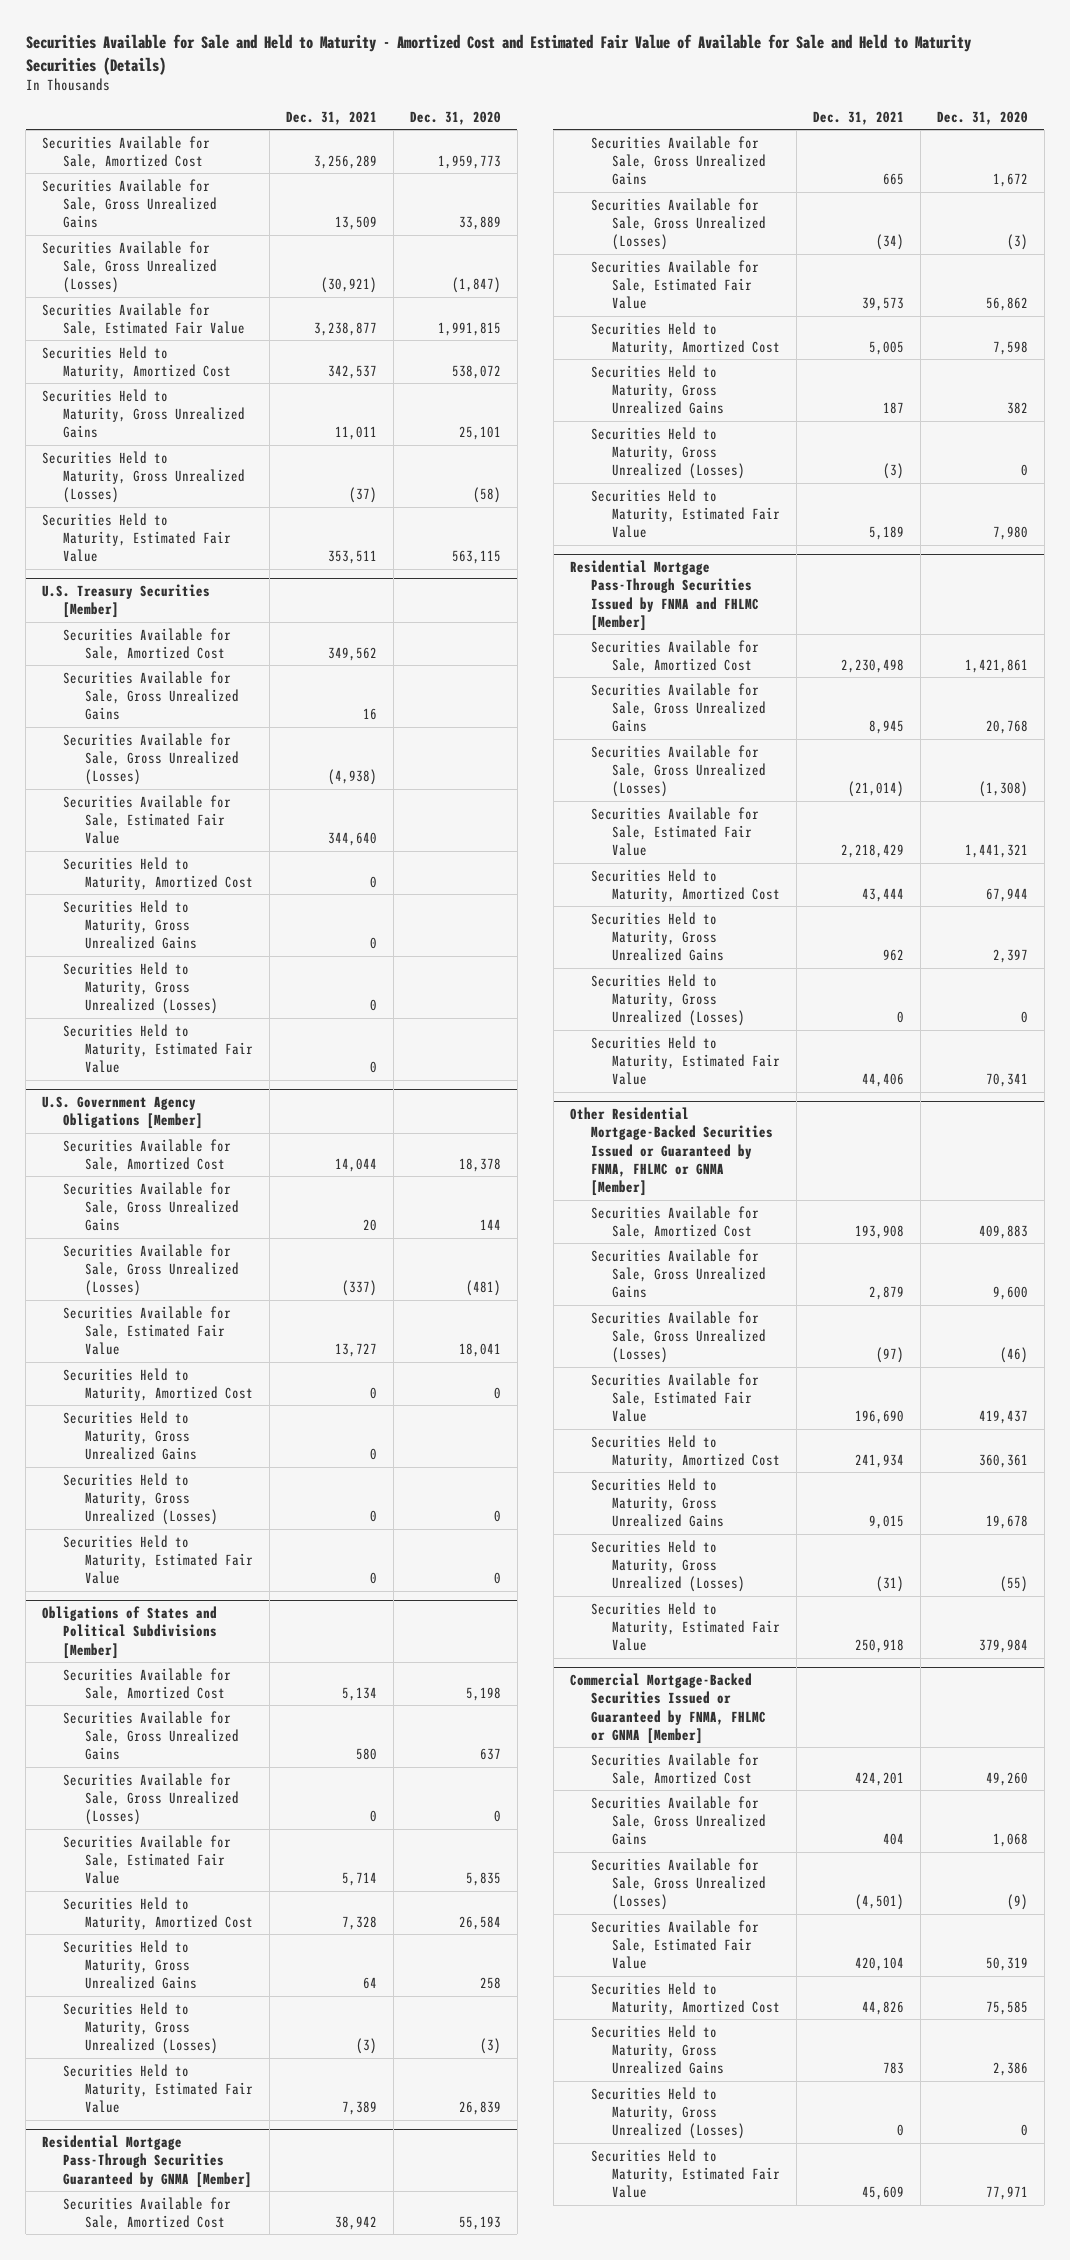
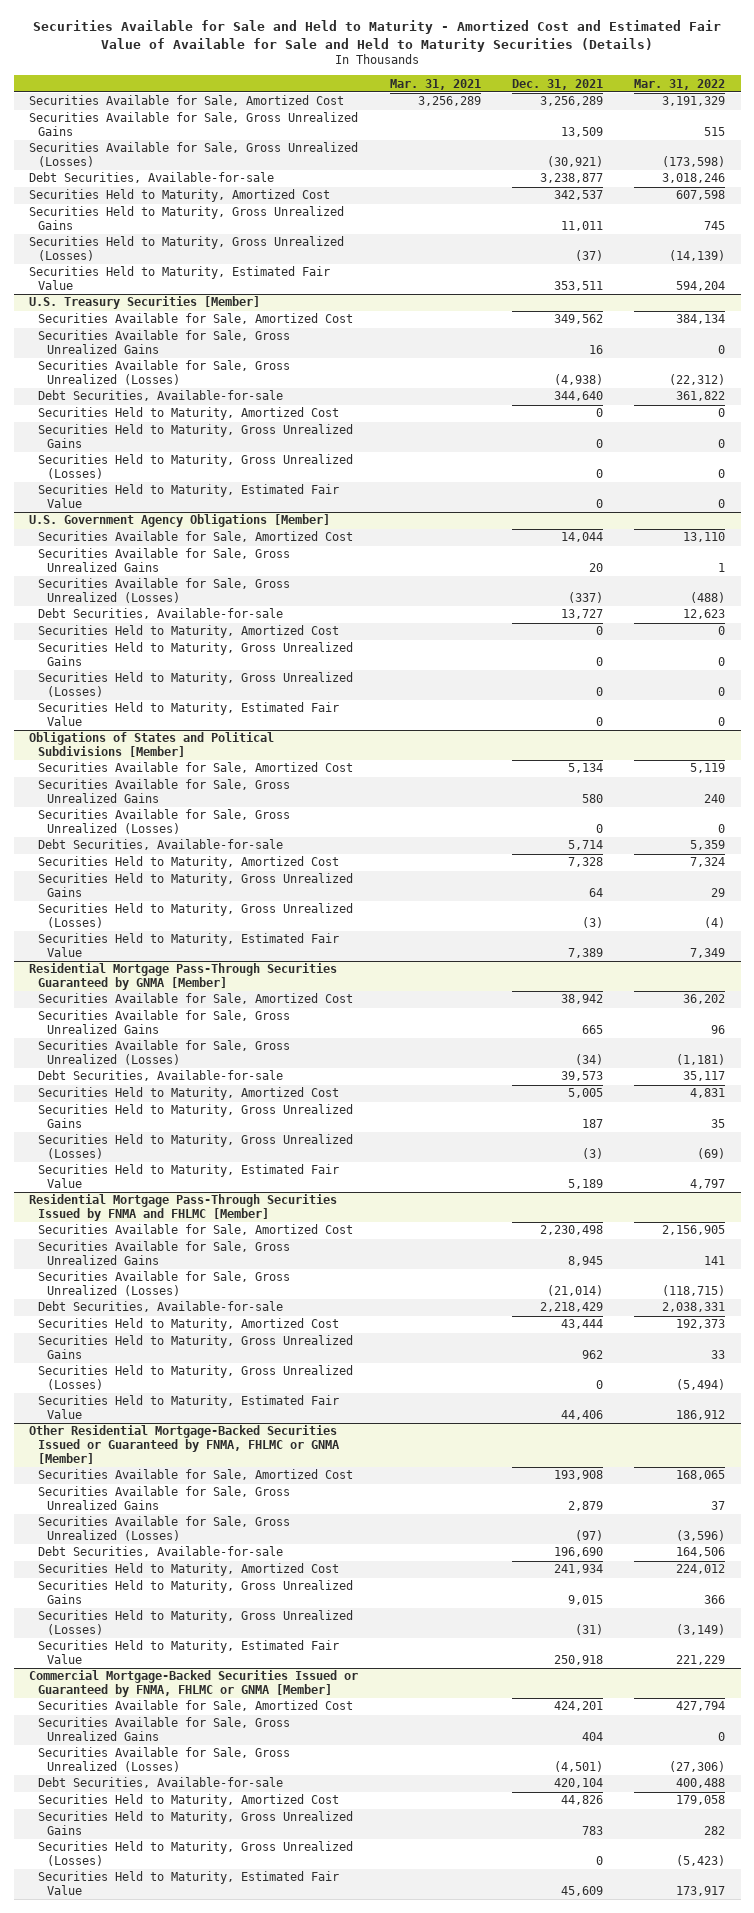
- | Dec. 31, 2021 | Dec. 31, 2020
+ | Mar. 31, 2021 | Dec. 31, 2021 | Mar. 31, 2022
- Securities Available for Sale, Estimated Fair Value | 3,238,877 | 1,991,815
+ Debt Securities, Available-for-sale | | 3,238,877 | 3,018,246
@ U.S. Treasury Securities [Member]
- Securities Available for Sale, Estimated Fair Value | 344,640 |
+ Debt Securities, Available-for-sale | | 344,640 | 361,822
@ U.S. Government Agency Obligations [Member]
- Securities Available for Sale, Estimated Fair Value | 13,727 | 18,041
+ Debt Securities, Available-for-sale | | 13,727 | 12,623
@ Obligations of States and Political Subdivisions [Member]
- Securities Available for Sale, Estimated Fair Value | 5,714 | 5,835
+ Debt Securities, Available-for-sale | | 5,714 | 5,359
@ Residential Mortgage Pass-Through Securities Guaranteed by GNMA [Member]
- Securities Available for Sale, Estimated Fair Value | 39,573 | 56,862
+ Debt Securities, Available-for-sale | | 39,573 | 35,117
@ Residential Mortgage Pass-Through Securities Issued by FNMA and FHLMC [Member]
- Securities Available for Sale, Estimated Fair Value | 2,218,429 | 1,441,321
+ Debt Securities, Available-for-sale | | 2,218,429 | 2,038,331
@ Other Residential Mortgage-Backed Securities Issued or Guaranteed by FNMA, FHLMC or GNMA [Member]
- Securities Available for Sale, Estimated Fair Value | 196,690 | 419,437
+ Debt Securities, Available-for-sale | | 196,690 | 164,506
@ Commercial Mortgage-Backed Securities Issued or Guaranteed by FNMA, FHLMC or GNMA [Member]
- Securities Available for Sale, Estimated Fair Value | 420,104 | 50,319
+ Debt Securities, Available-for-sale | | 420,104 | 400,488

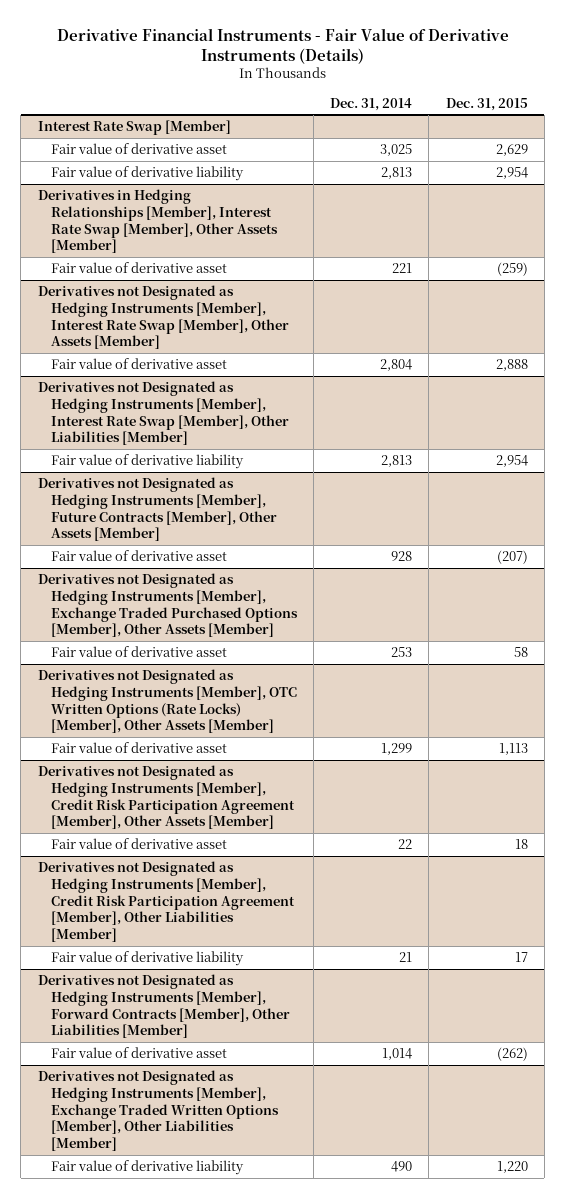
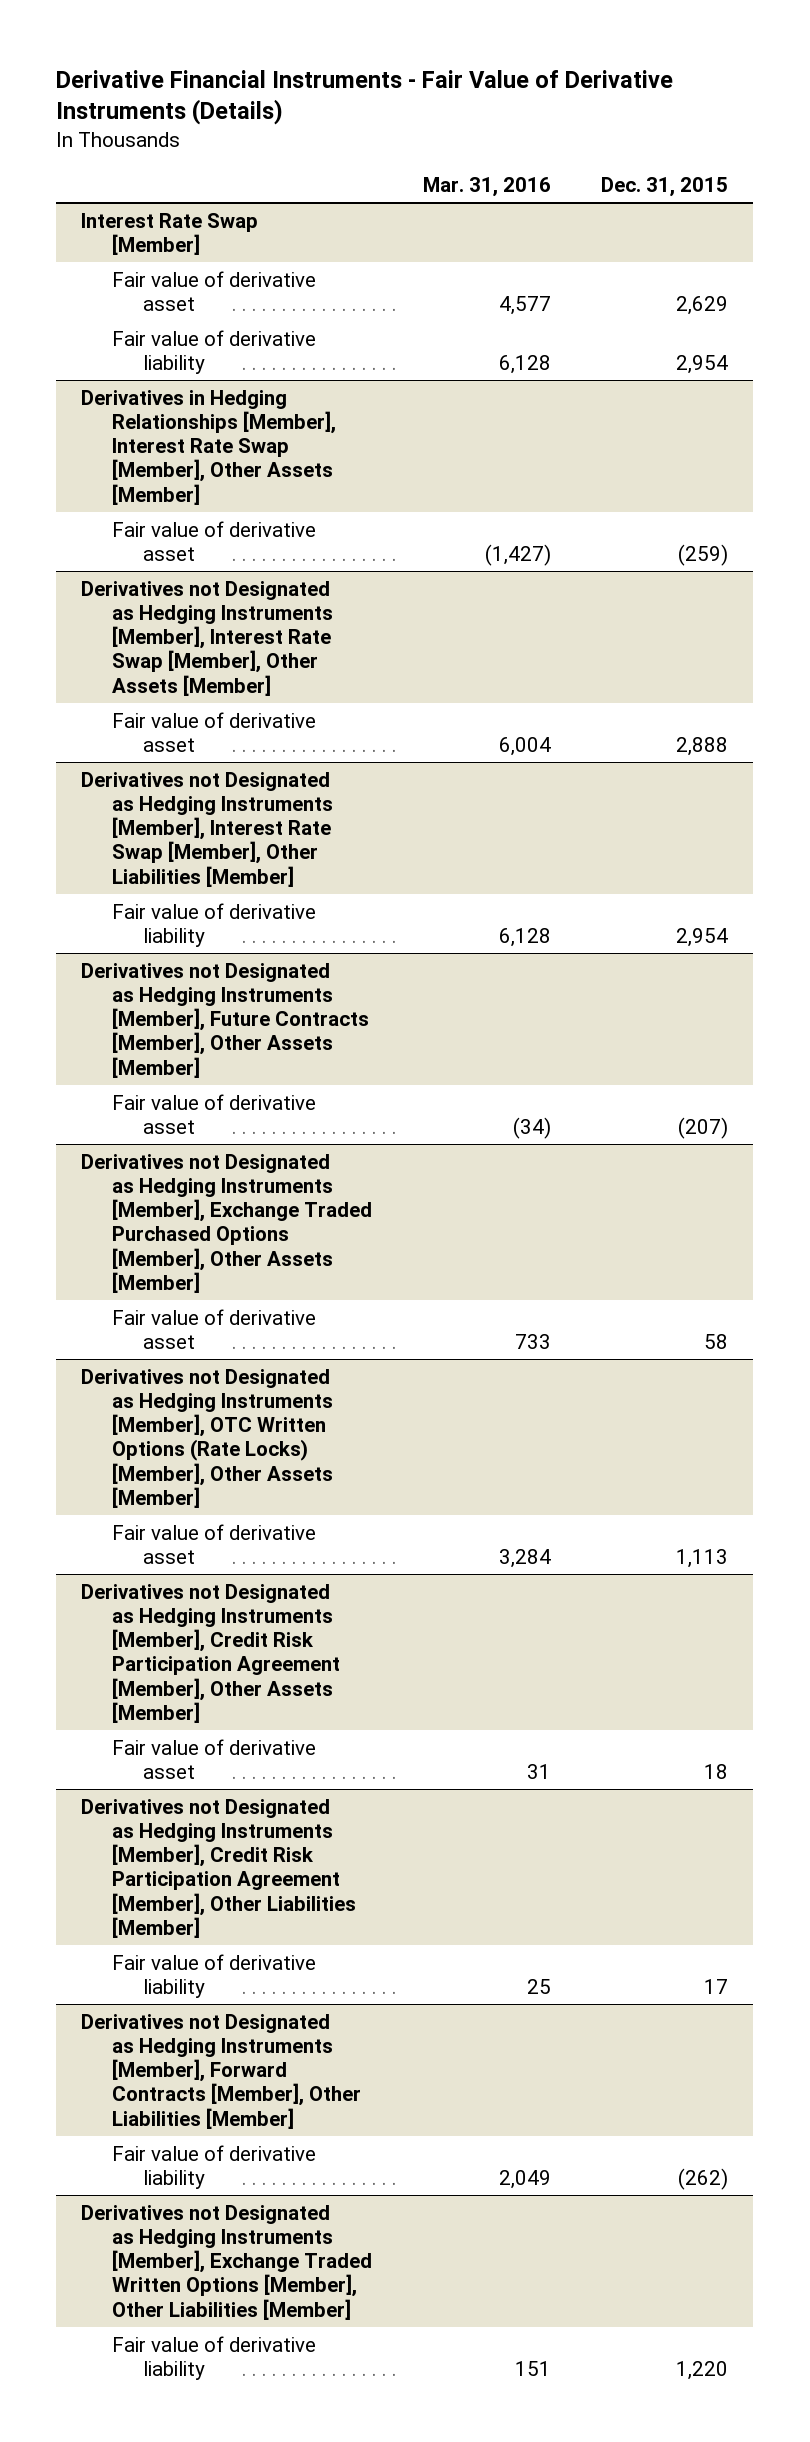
- | Dec. 31, 2014 | Dec. 31, 2015
+ | Mar. 31, 2016 | Dec. 31, 2015
@ Derivatives not Designated as Hedging Instruments [Member], Forward Contracts [Member], Other Liabilities [Member]
- Fair value of derivative asset | 1,014 | (262)
+ Fair value of derivative liability | 2,049 | (262)

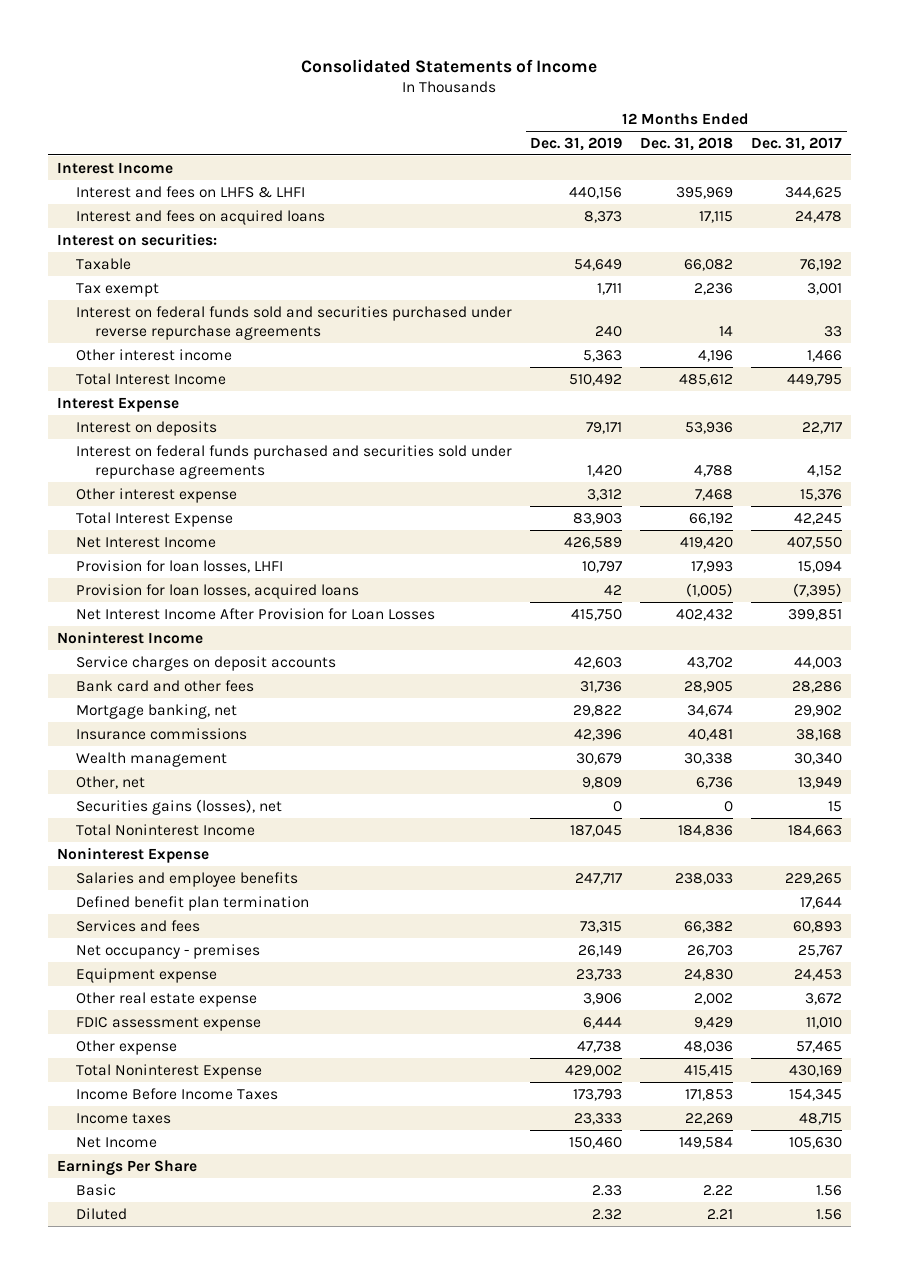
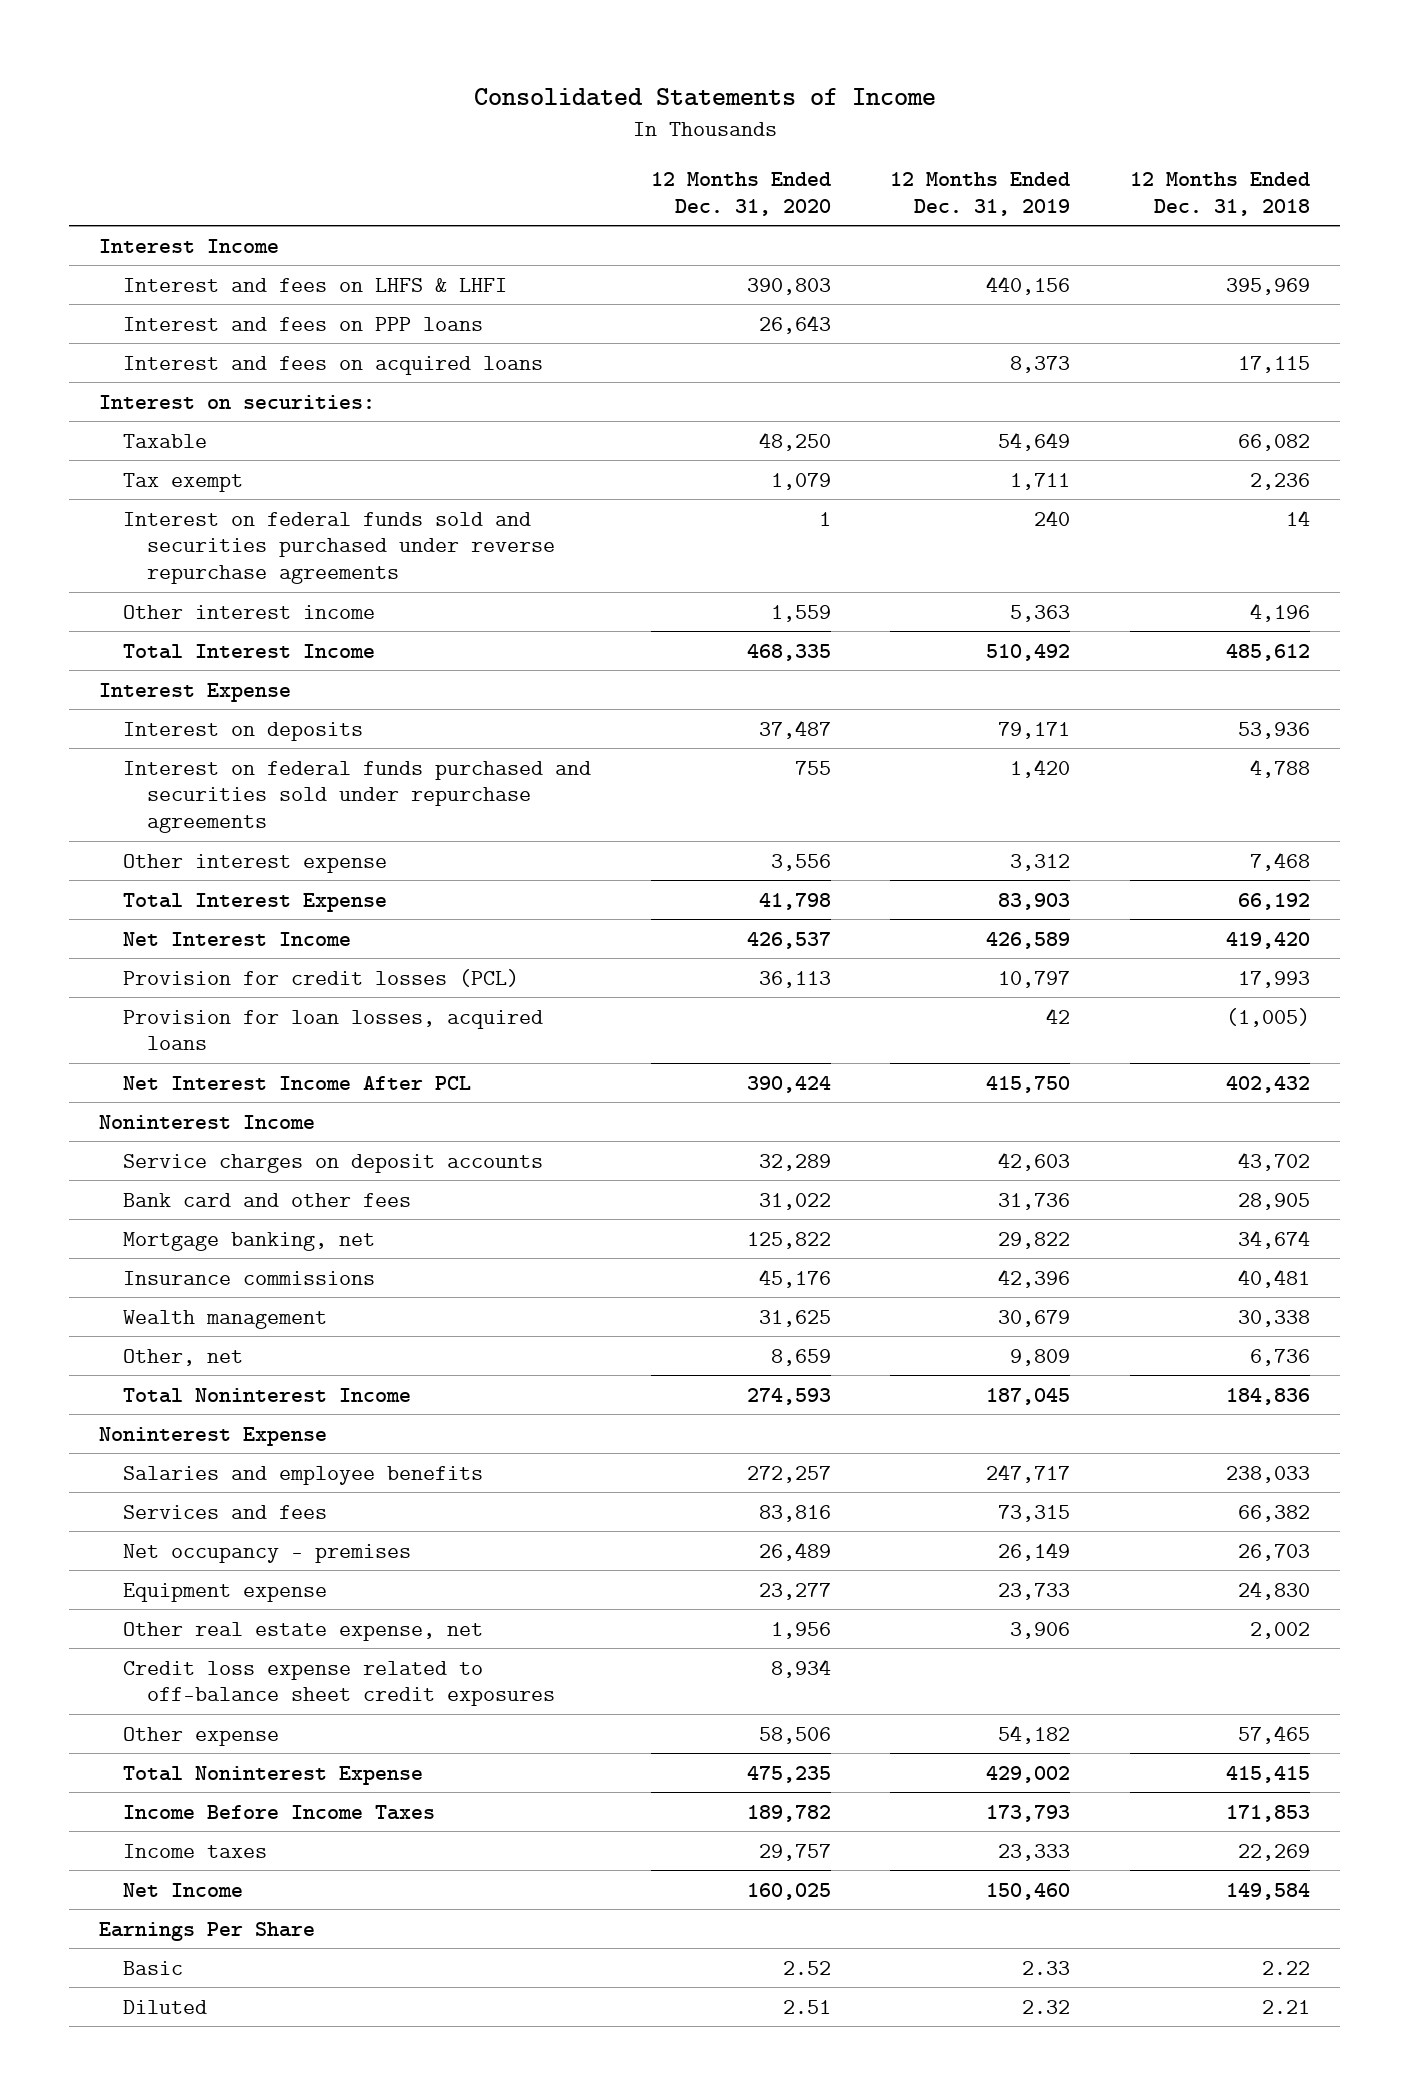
- | 12 Months Ended Dec. 31, 2019 | 12 Months Ended Dec. 31, 2018 | 12 Months Ended Dec. 31, 2017
+ | 12 Months Ended Dec. 31, 2020 | 12 Months Ended Dec. 31, 2019 | 12 Months Ended Dec. 31, 2018
+ Interest and fees on PPP loans | 26,643 | |
- Provision for loan losses, LHFI | 10,797 | 17,993 | 15,094
+ Provision for credit losses (PCL) | 36,113 | 10,797 | 17,993
- Net Interest Income After Provision for Loan Losses | 415,750 | 402,432 | 399,851
+ Net Interest Income After PCL | 390,424 | 415,750 | 402,432
- Securities gains (losses), net | 0 | 0 | 15
- Defined benefit plan termination | | | 17,644
- Other real estate expense | 3,906 | 2,002 | 3,672
- FDIC assessment expense | 6,444 | 9,429 | 11,010
- Other expense | 47,738 | 48,036 | 57,465
+ Other real estate expense, net | 1,956 | 3,906 | 2,002
+ Credit loss expense related to off-balance sheet credit exposures | 8,934 | |
+ Other expense | 58,506 | 54,182 | 57,465

